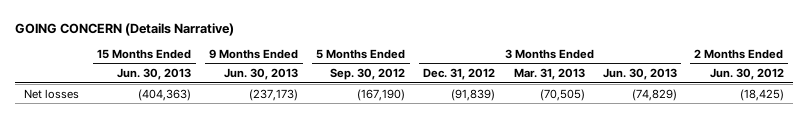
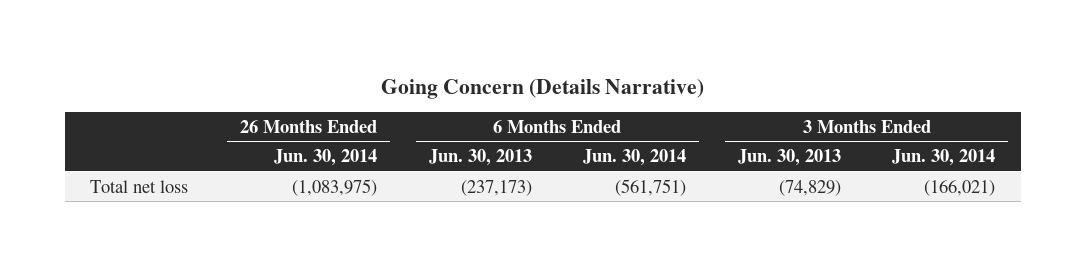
- GOING CONCERN (Details Narrative)
+ Going Concern (Details Narrative)
- | 15 Months Ended Jun. 30, 2013 | 9 Months Ended Jun. 30, 2013 | 5 Months Ended Sep. 30, 2012 | 3 Months Ended Dec. 31, 2012 | 3 Months Ended Mar. 31, 2013 | 3 Months Ended Jun. 30, 2013 | 2 Months Ended Jun. 30, 2012
+ | 26 Months Ended Jun. 30, 2014 | 6 Months Ended Jun. 30, 2013 | 6 Months Ended Jun. 30, 2014 | 3 Months Ended Jun. 30, 2013 | 3 Months Ended Jun. 30, 2014
- Net losses | (404,363) | (237,173) | (167,190) | (91,839) | (70,505) | (74,829) | (18,425)
+ Total net loss | (1,083,975) | (237,173) | (561,751) | (74,829) | (166,021)

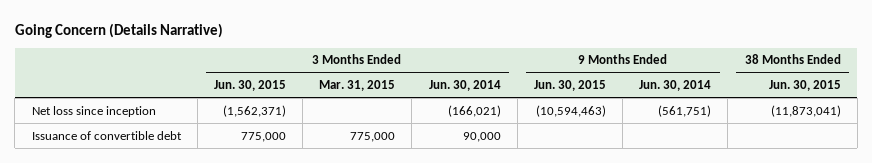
- | 26 Months Ended Jun. 30, 2014 | 6 Months Ended Jun. 30, 2013 | 6 Months Ended Jun. 30, 2014 | 3 Months Ended Jun. 30, 2013 | 3 Months Ended Jun. 30, 2014
+ | 3 Months Ended Jun. 30, 2015 | 3 Months Ended Mar. 31, 2015 | 3 Months Ended Jun. 30, 2014 | 9 Months Ended Jun. 30, 2015 | 9 Months Ended Jun. 30, 2014 | 38 Months Ended Jun. 30, 2015
- Total net loss | (1,083,975) | (237,173) | (561,751) | (74,829) | (166,021)
+ Net loss since inception | (1,562,371) | | (166,021) | (10,594,463) | (561,751) | (11,873,041)
+ Issuance of convertible debt | 775,000 | 775,000 | 90,000 | | |

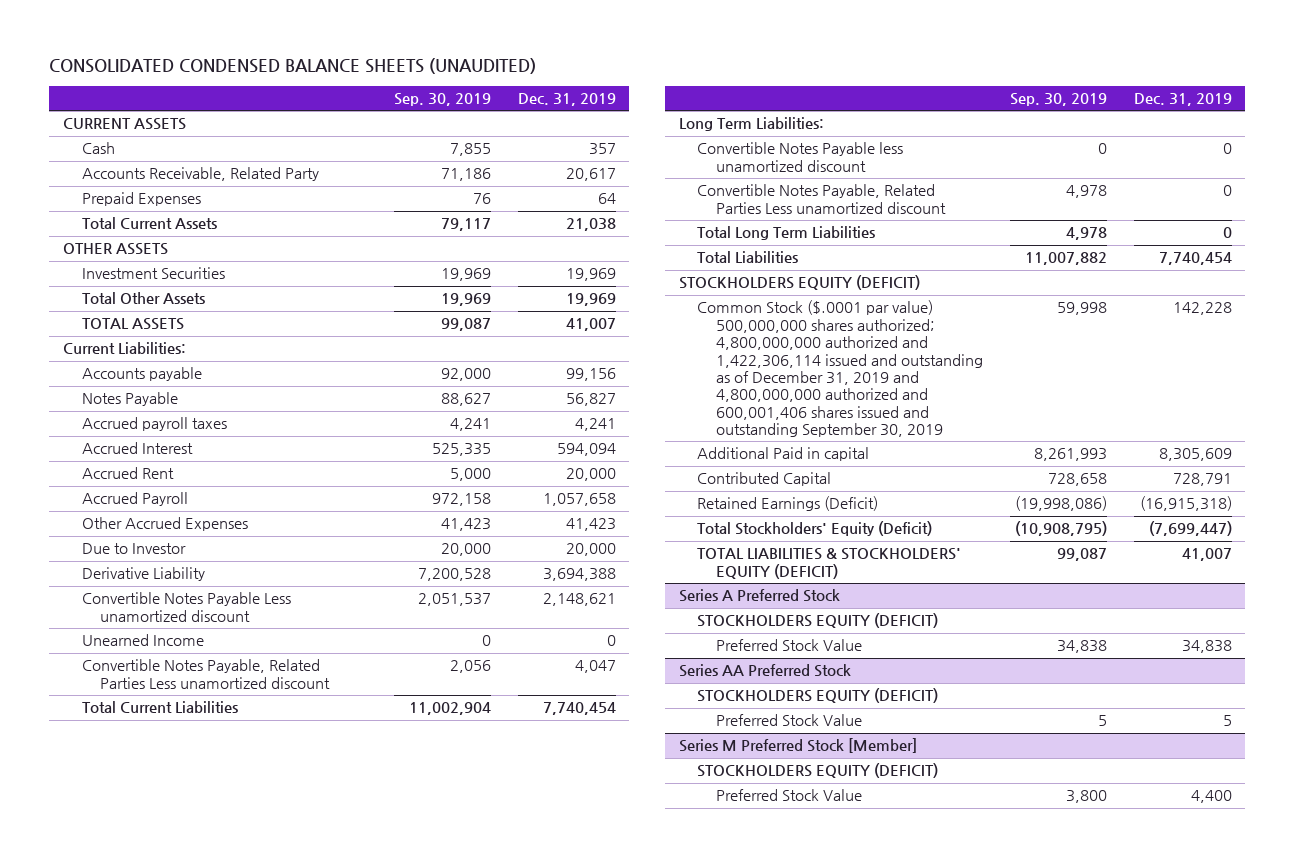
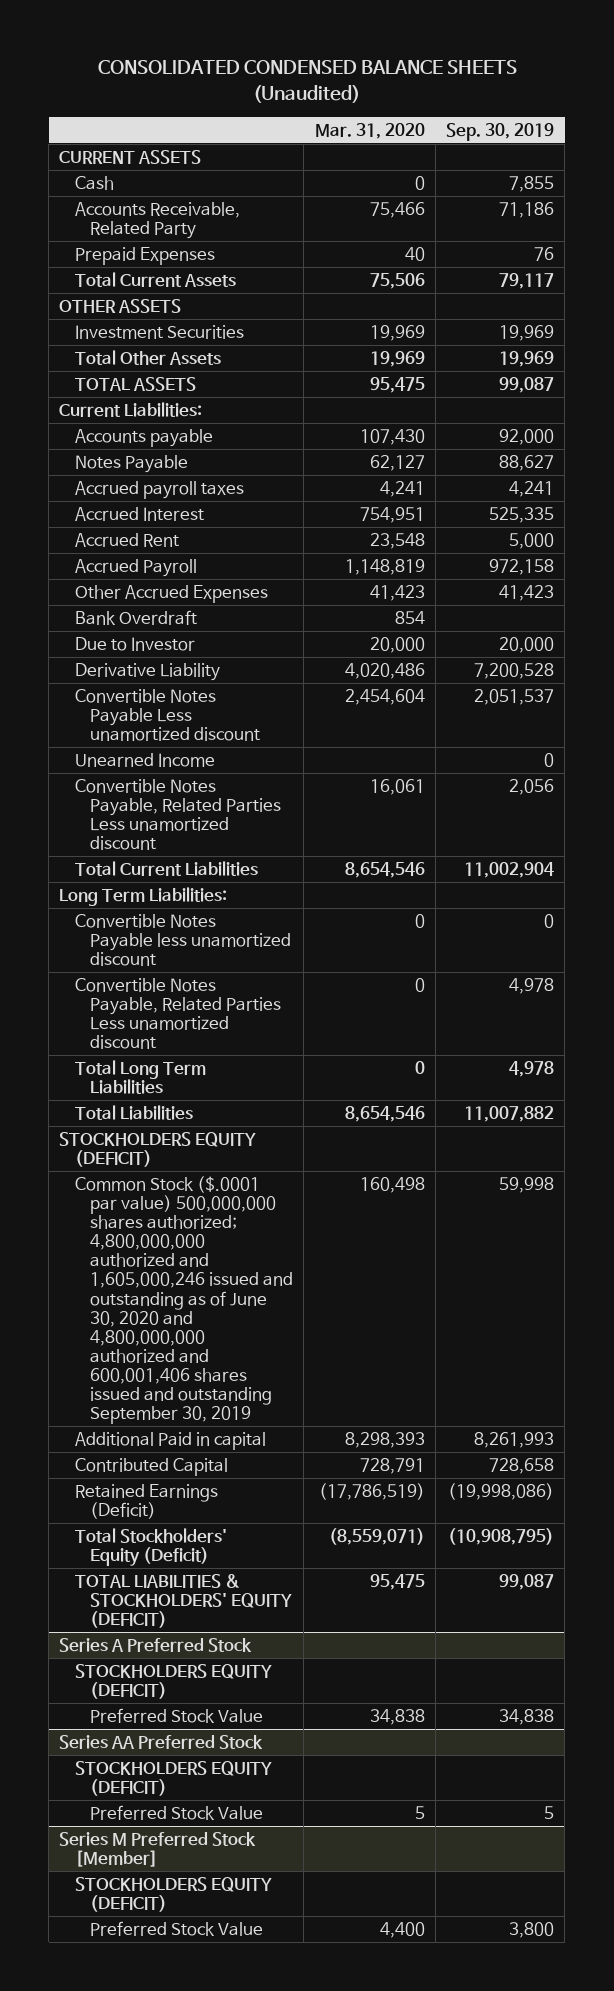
- CONSOLIDATED CONDENSED BALANCE SHEETS (UNAUDITED)
+ CONSOLIDATED CONDENSED BALANCE SHEETS (Unaudited)
- | Sep. 30, 2019 | Dec. 31, 2019
+ | Mar. 31, 2020 | Sep. 30, 2019
+ Bank Overdraft | 854 |
- Common Stock ($.0001 par value) 500,000,000 shares authorized; 4,800,000,000 authorized and 1,422,306,114 issued and outstanding as of December 31, 2019 and 4,800,000,000 authorized and 600,001,406 shares issued and outstanding September 30, 2019 | 59,998 | 142,228
+ Common Stock ($.0001 par value) 500,000,000 shares authorized; 4,800,000,000 authorized and 1,605,000,246 issued and outstanding as of June 30, 2020 and 4,800,000,000 authorized and 600,001,406 shares issued and outstanding September 30, 2019 | 160,498 | 59,998

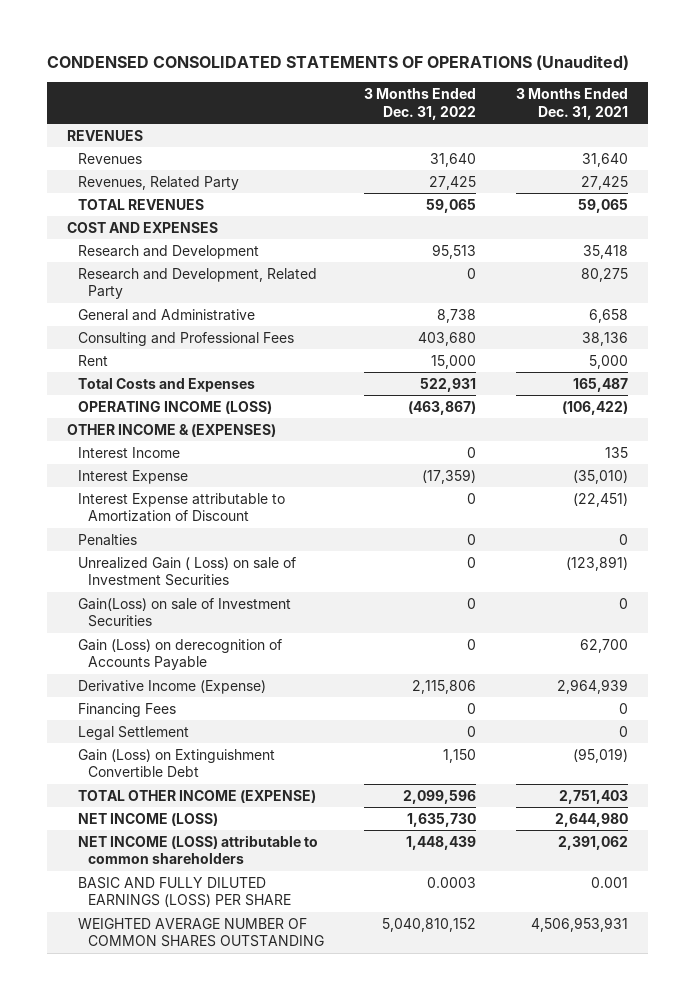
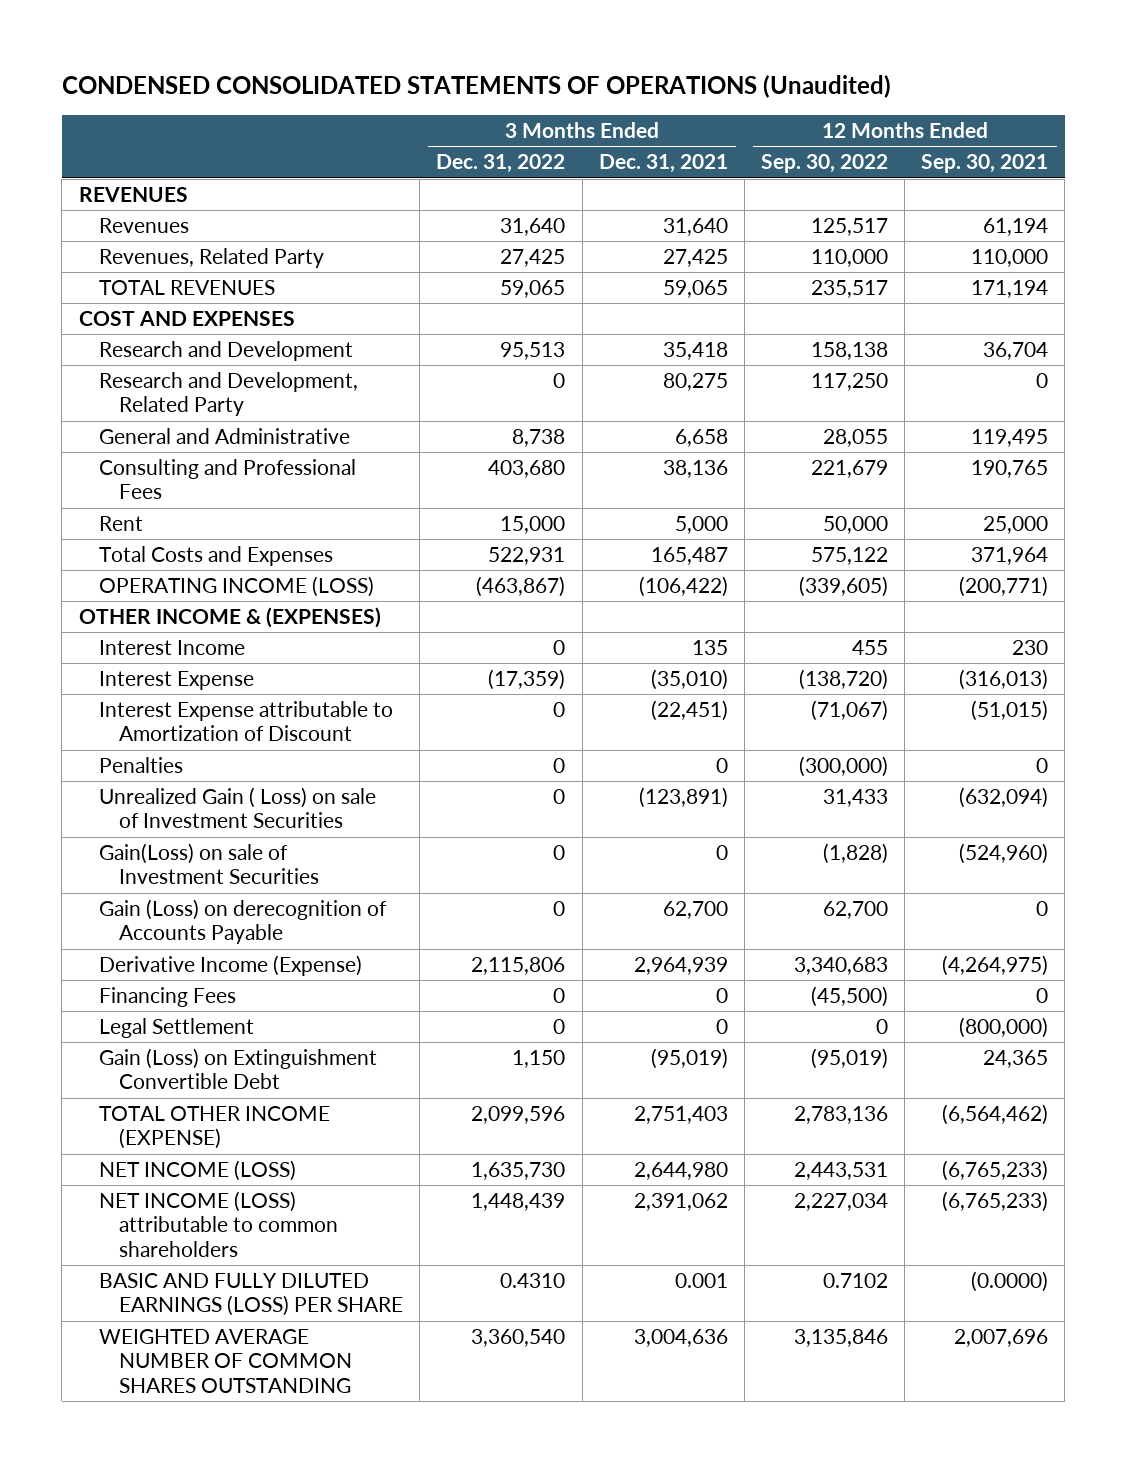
- | 3 Months Ended Dec. 31, 2022 | 3 Months Ended Dec. 31, 2021
+ | 3 Months Ended Dec. 31, 2022 | 3 Months Ended Dec. 31, 2021 | 12 Months Ended Sep. 30, 2022 | 12 Months Ended Sep. 30, 2021
- BASIC AND FULLY DILUTED EARNINGS (LOSS) PER SHARE | 0.0003 | 0.001
- WEIGHTED AVERAGE NUMBER OF COMMON SHARES OUTSTANDING | 5,040,810,152 | 4,506,953,931
+ BASIC AND FULLY DILUTED EARNINGS (LOSS) PER SHARE | 0.4310 | 0.001 | 0.7102 | (0.0000)
+ WEIGHTED AVERAGE NUMBER OF COMMON SHARES OUTSTANDING | 3,360,540 | 3,004,636 | 3,135,846 | 2,007,696

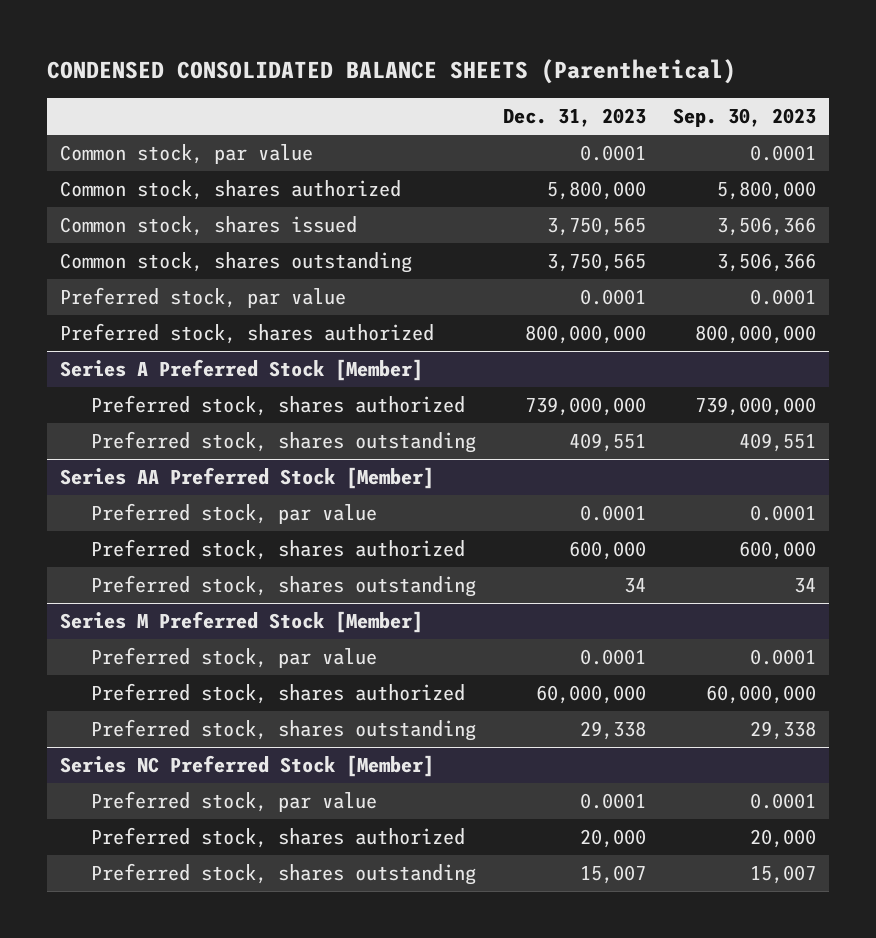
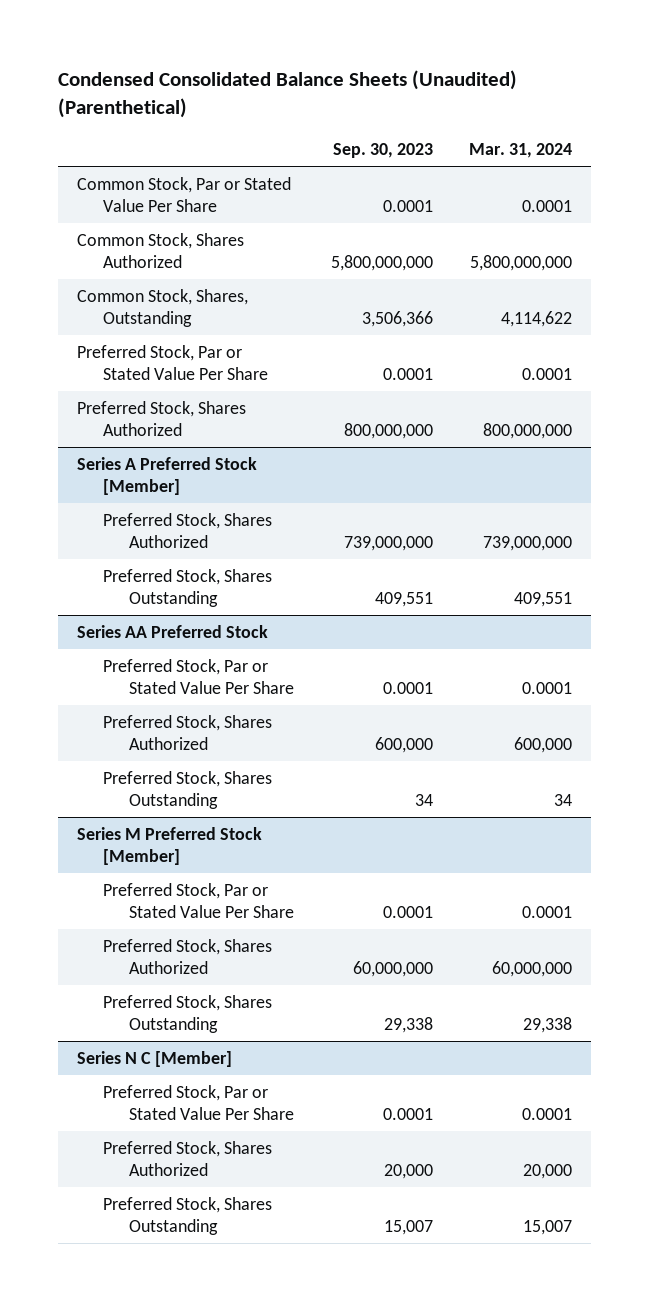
- CONDENSED CONSOLIDATED BALANCE SHEETS (Parenthetical)
+ Condensed Consolidated Balance Sheets (Unaudited) (Parenthetical)
- | Dec. 31, 2023 | Sep. 30, 2023
+ | Sep. 30, 2023 | Mar. 31, 2024
- Common stock, par value | 0.0001 | 0.0001
- Common stock, shares authorized | 5,800,000 | 5,800,000
- Common stock, shares issued | 3,750,565 | 3,506,366
- Common stock, shares outstanding | 3,750,565 | 3,506,366
- Preferred stock, par value | 0.0001 | 0.0001
- Preferred stock, shares authorized | 800,000,000 | 800,000,000
+ Common Stock, Par or Stated Value Per Share | 0.0001 | 0.0001
+ Common Stock, Shares Authorized | 5,800,000,000 | 5,800,000,000
+ Common Stock, Shares, Outstanding | 3,506,366 | 4,114,622
+ Preferred Stock, Par or Stated Value Per Share | 0.0001 | 0.0001
+ Preferred Stock, Shares Authorized | 800,000,000 | 800,000,000
@ Series A Preferred Stock [Member]
- Preferred stock, shares authorized | 739,000,000 | 739,000,000
- Preferred stock, shares outstanding | 409,551 | 409,551
- Series AA Preferred Stock [Member]
- Preferred stock, par value | 0.0001 | 0.0001
- Preferred stock, shares authorized | 600,000 | 600,000
- Preferred stock, shares outstanding | 34 | 34
@ Series A Preferred Stock [Member]
+ Preferred Stock, Shares Authorized | 739,000,000 | 739,000,000
+ Preferred Stock, Shares Outstanding | 409,551 | 409,551
+ Series AA Preferred Stock
+ Preferred Stock, Par or Stated Value Per Share | 0.0001 | 0.0001
+ Preferred Stock, Shares Authorized | 600,000 | 600,000
+ Preferred Stock, Shares Outstanding | 34 | 34
@ Series M Preferred Stock [Member]
- Preferred stock, par value | 0.0001 | 0.0001
- Preferred stock, shares authorized | 60,000,000 | 60,000,000
- Preferred stock, shares outstanding | 29,338 | 29,338
- Series NC Preferred Stock [Member]
- Preferred stock, par value | 0.0001 | 0.0001
- Preferred stock, shares authorized | 20,000 | 20,000
- Preferred stock, shares outstanding | 15,007 | 15,007
@ Series M Preferred Stock [Member]
+ Preferred Stock, Par or Stated Value Per Share | 0.0001 | 0.0001
+ Preferred Stock, Shares Authorized | 60,000,000 | 60,000,000
+ Preferred Stock, Shares Outstanding | 29,338 | 29,338
+ Series N C [Member]
+ Preferred Stock, Par or Stated Value Per Share | 0.0001 | 0.0001
+ Preferred Stock, Shares Authorized | 20,000 | 20,000
+ Preferred Stock, Shares Outstanding | 15,007 | 15,007

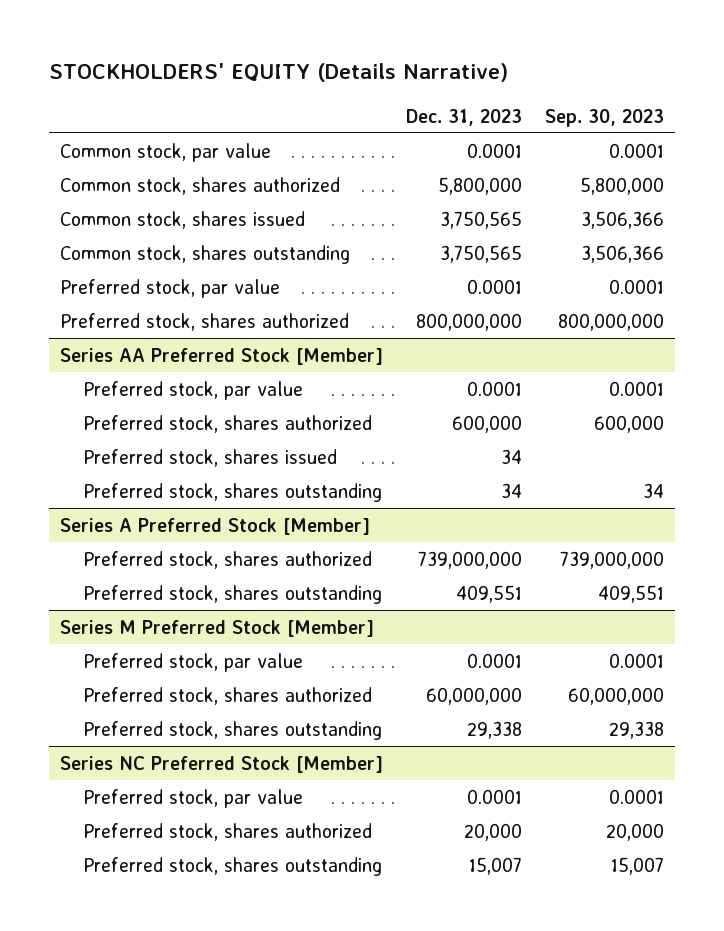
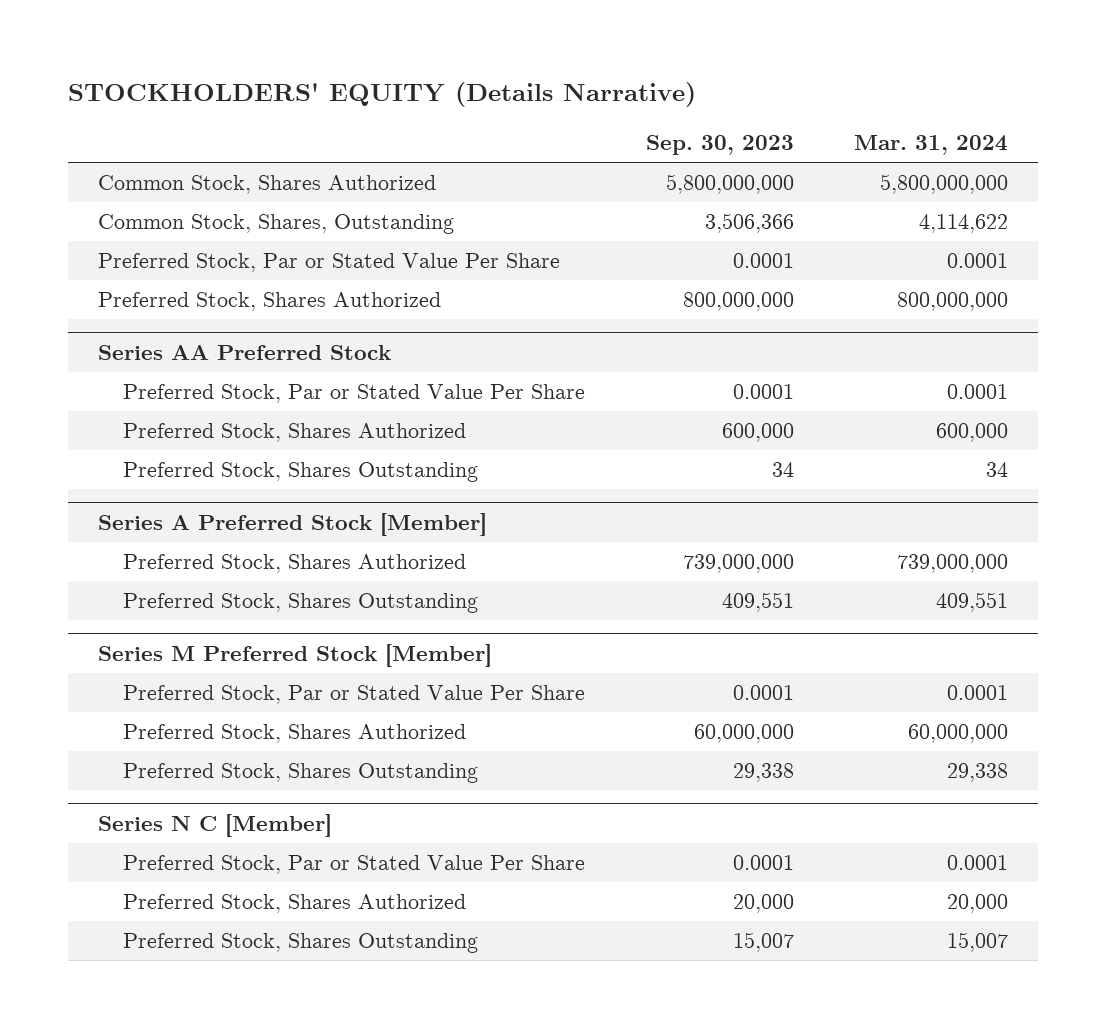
- | Dec. 31, 2023 | Sep. 30, 2023
+ | Sep. 30, 2023 | Mar. 31, 2024
- Common stock, par value | 0.0001 | 0.0001
- Common stock, shares authorized | 5,800,000 | 5,800,000
- Common stock, shares issued | 3,750,565 | 3,506,366
- Common stock, shares outstanding | 3,750,565 | 3,506,366
- Preferred stock, par value | 0.0001 | 0.0001
- Preferred stock, shares authorized | 800,000,000 | 800,000,000
- Series AA Preferred Stock [Member]
- Preferred stock, par value | 0.0001 | 0.0001
- Preferred stock, shares authorized | 600,000 | 600,000
- Preferred stock, shares issued | 34 |
- Preferred stock, shares outstanding | 34 | 34
+ Common Stock, Shares Authorized | 5,800,000,000 | 5,800,000,000
+ Common Stock, Shares, Outstanding | 3,506,366 | 4,114,622
+ Preferred Stock, Par or Stated Value Per Share | 0.0001 | 0.0001
+ Preferred Stock, Shares Authorized | 800,000,000 | 800,000,000
+ Series AA Preferred Stock
+ Preferred Stock, Par or Stated Value Per Share | 0.0001 | 0.0001
+ Preferred Stock, Shares Authorized | 600,000 | 600,000
+ Preferred Stock, Shares Outstanding | 34 | 34
@ Series A Preferred Stock [Member]
- Preferred stock, shares authorized | 739,000,000 | 739,000,000
- Preferred stock, shares outstanding | 409,551 | 409,551
+ Preferred Stock, Shares Authorized | 739,000,000 | 739,000,000
+ Preferred Stock, Shares Outstanding | 409,551 | 409,551
@ Series M Preferred Stock [Member]
- Preferred stock, par value | 0.0001 | 0.0001
- Preferred stock, shares authorized | 60,000,000 | 60,000,000
- Preferred stock, shares outstanding | 29,338 | 29,338
- Series NC Preferred Stock [Member]
- Preferred stock, par value | 0.0001 | 0.0001
- Preferred stock, shares authorized | 20,000 | 20,000
- Preferred stock, shares outstanding | 15,007 | 15,007
@ Series M Preferred Stock [Member]
+ Preferred Stock, Par or Stated Value Per Share | 0.0001 | 0.0001
+ Preferred Stock, Shares Authorized | 60,000,000 | 60,000,000
+ Preferred Stock, Shares Outstanding | 29,338 | 29,338
+ Series N C [Member]
+ Preferred Stock, Par or Stated Value Per Share | 0.0001 | 0.0001
+ Preferred Stock, Shares Authorized | 20,000 | 20,000
+ Preferred Stock, Shares Outstanding | 15,007 | 15,007

